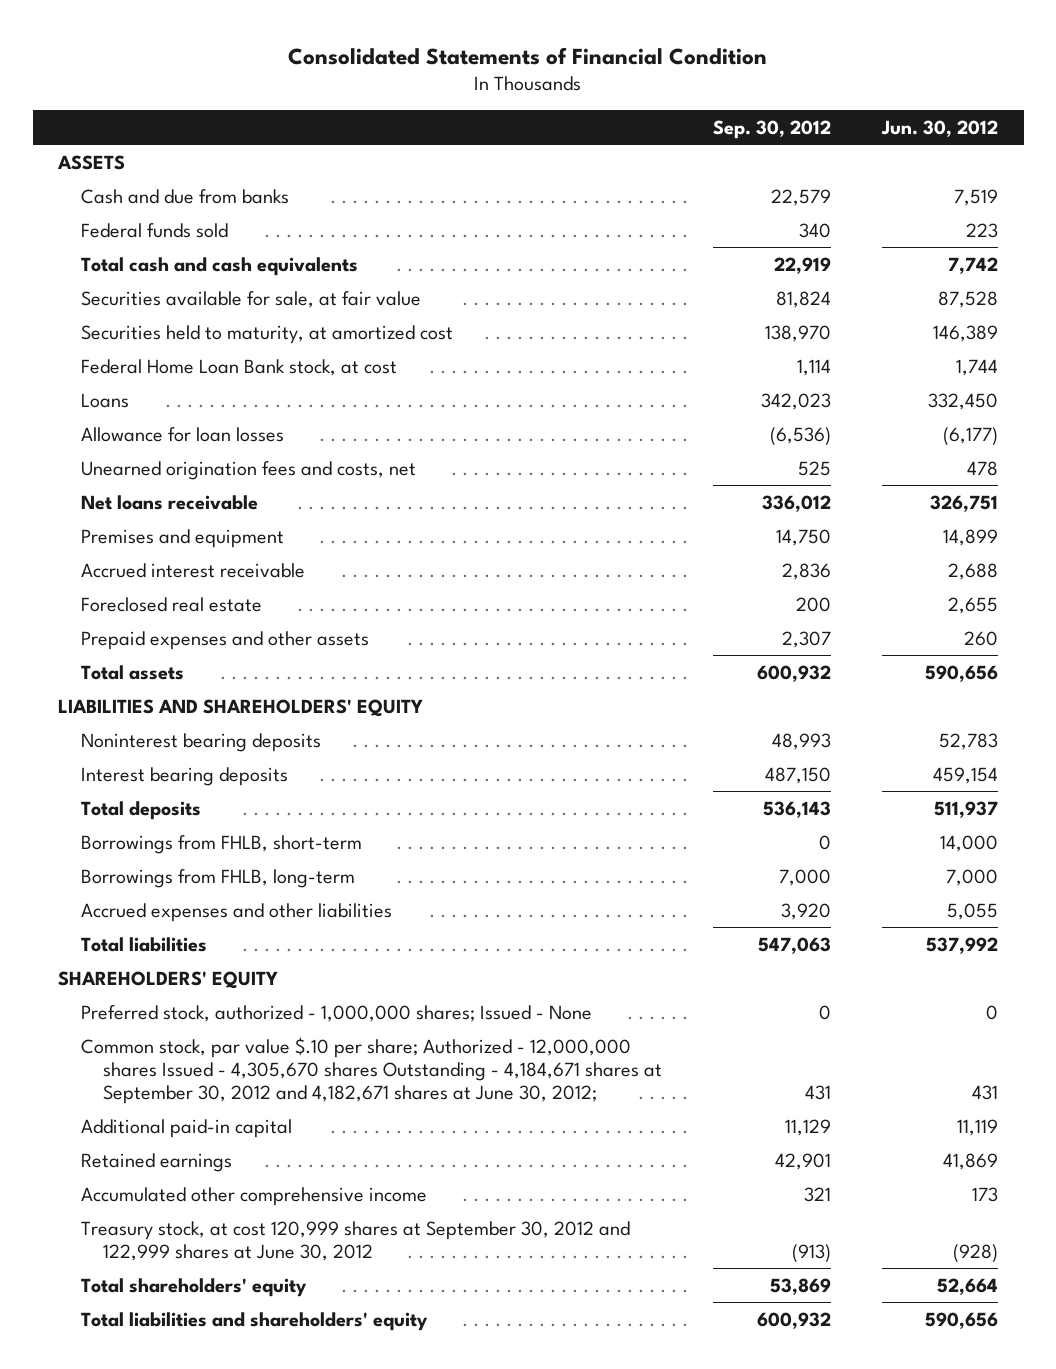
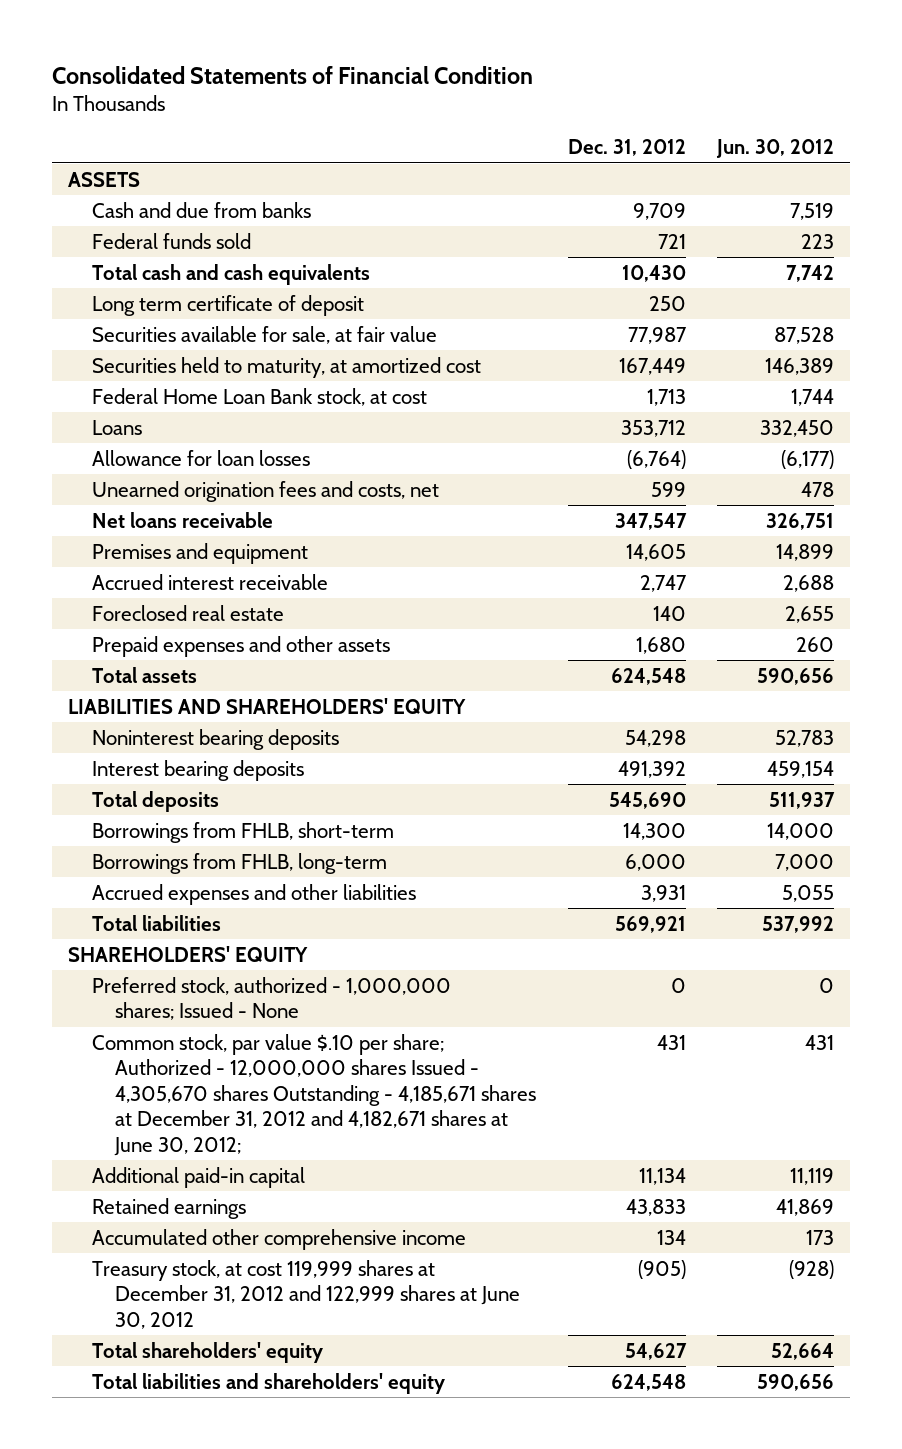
- | Sep. 30, 2012 | Jun. 30, 2012
+ | Dec. 31, 2012 | Jun. 30, 2012
+ Long term certificate of deposit | 250 |
- Common stock, par value $.10 per share; Authorized - 12,000,000 shares Issued - 4,305,670 shares Outstanding - 4,184,671 shares at September 30, 2012 and 4,182,671 shares at June 30, 2012; | 431 | 431
+ Common stock, par value $.10 per share; Authorized - 12,000,000 shares Issued - 4,305,670 shares Outstanding - 4,185,671 shares at December 31, 2012 and 4,182,671 shares at June 30, 2012; | 431 | 431
- Treasury stock, at cost 120,999 shares at September 30, 2012 and 122,999 shares at June 30, 2012 | (913) | (928)
+ Treasury stock, at cost 119,999 shares at December 31, 2012 and 122,999 shares at June 30, 2012 | (905) | (928)

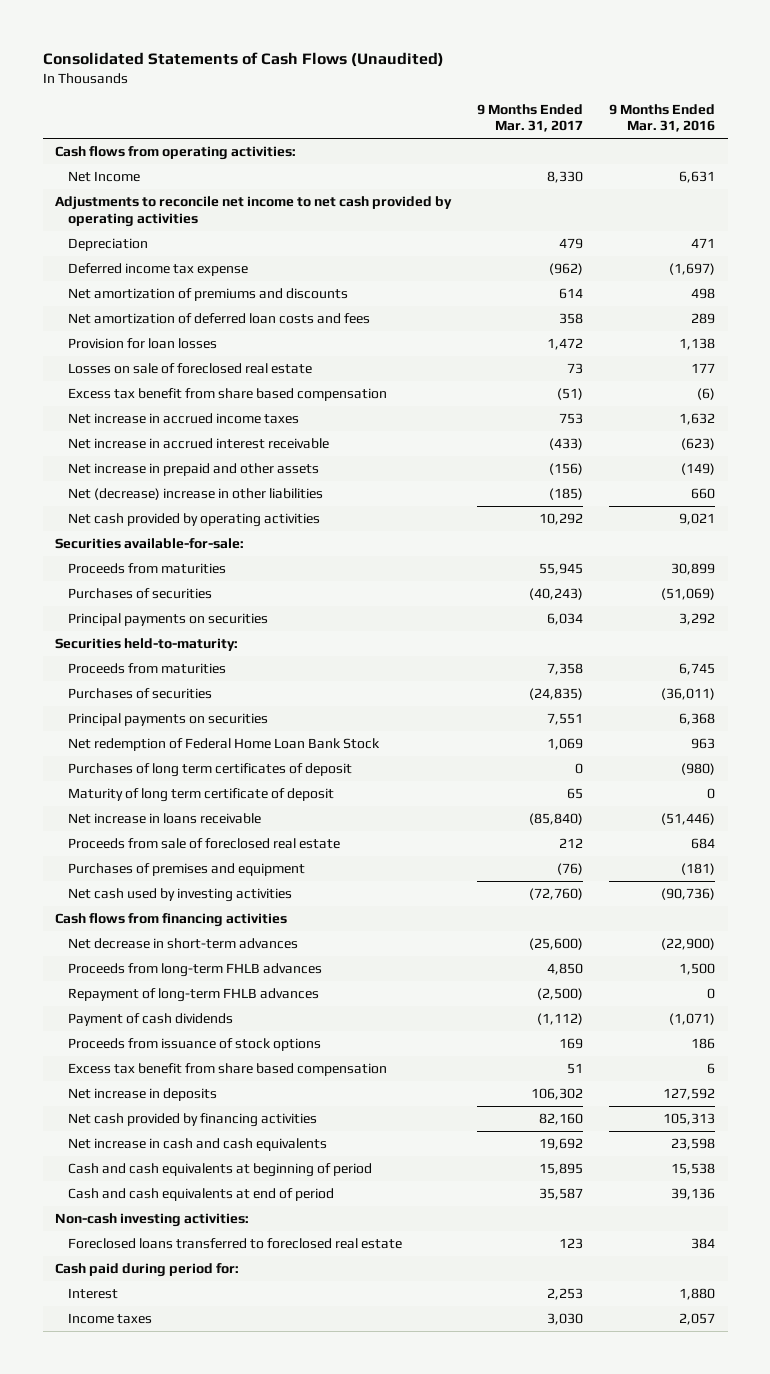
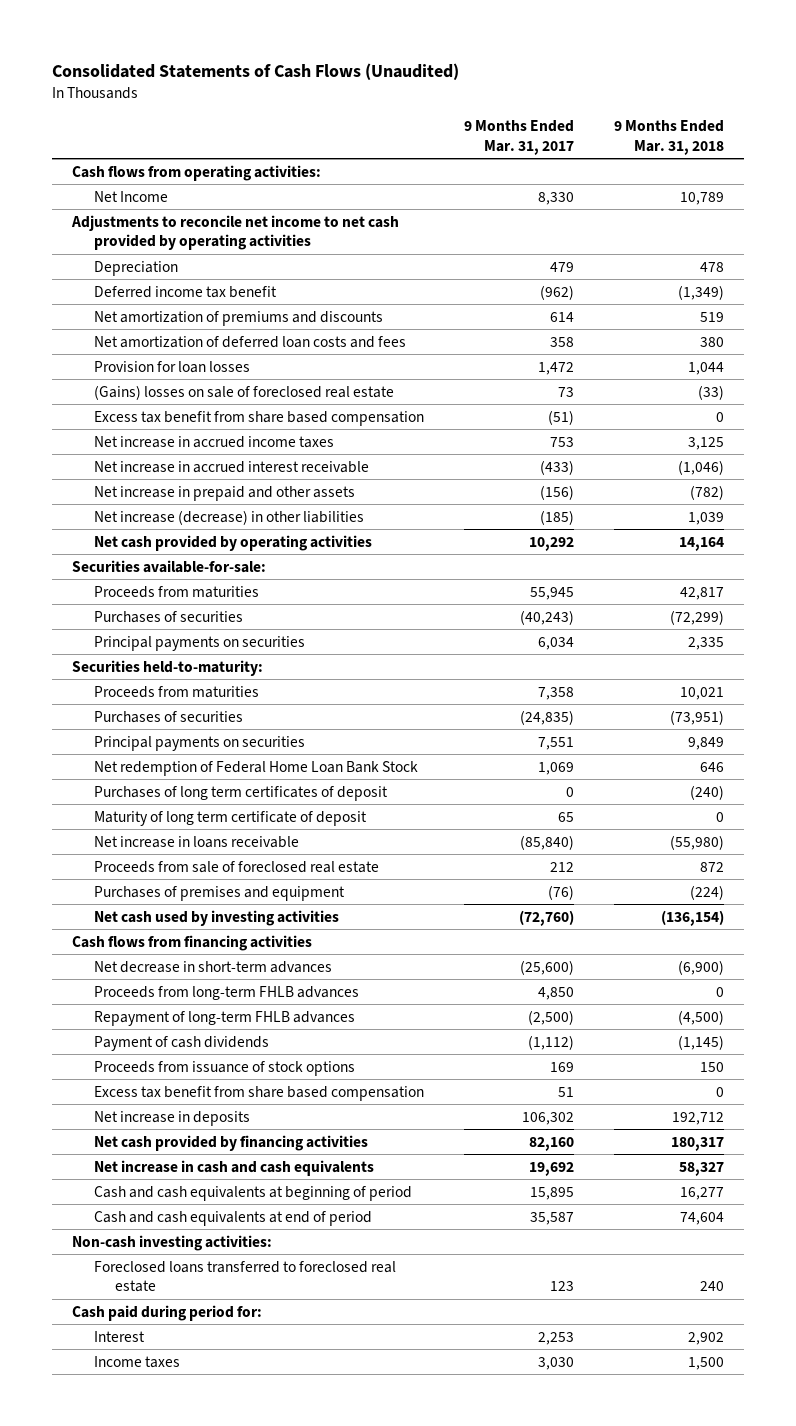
- | 9 Months Ended Mar. 31, 2017 | 9 Months Ended Mar. 31, 2016
+ | 9 Months Ended Mar. 31, 2017 | 9 Months Ended Mar. 31, 2018
- Deferred income tax expense | (962) | (1,697)
+ Deferred income tax benefit | (962) | (1,349)
- Losses on sale of foreclosed real estate | 73 | 177
+ (Gains) losses on sale of foreclosed real estate | 73 | (33)
- Net (decrease) increase in other liabilities | (185) | 660
+ Net increase (decrease) in other liabilities | (185) | 1,039

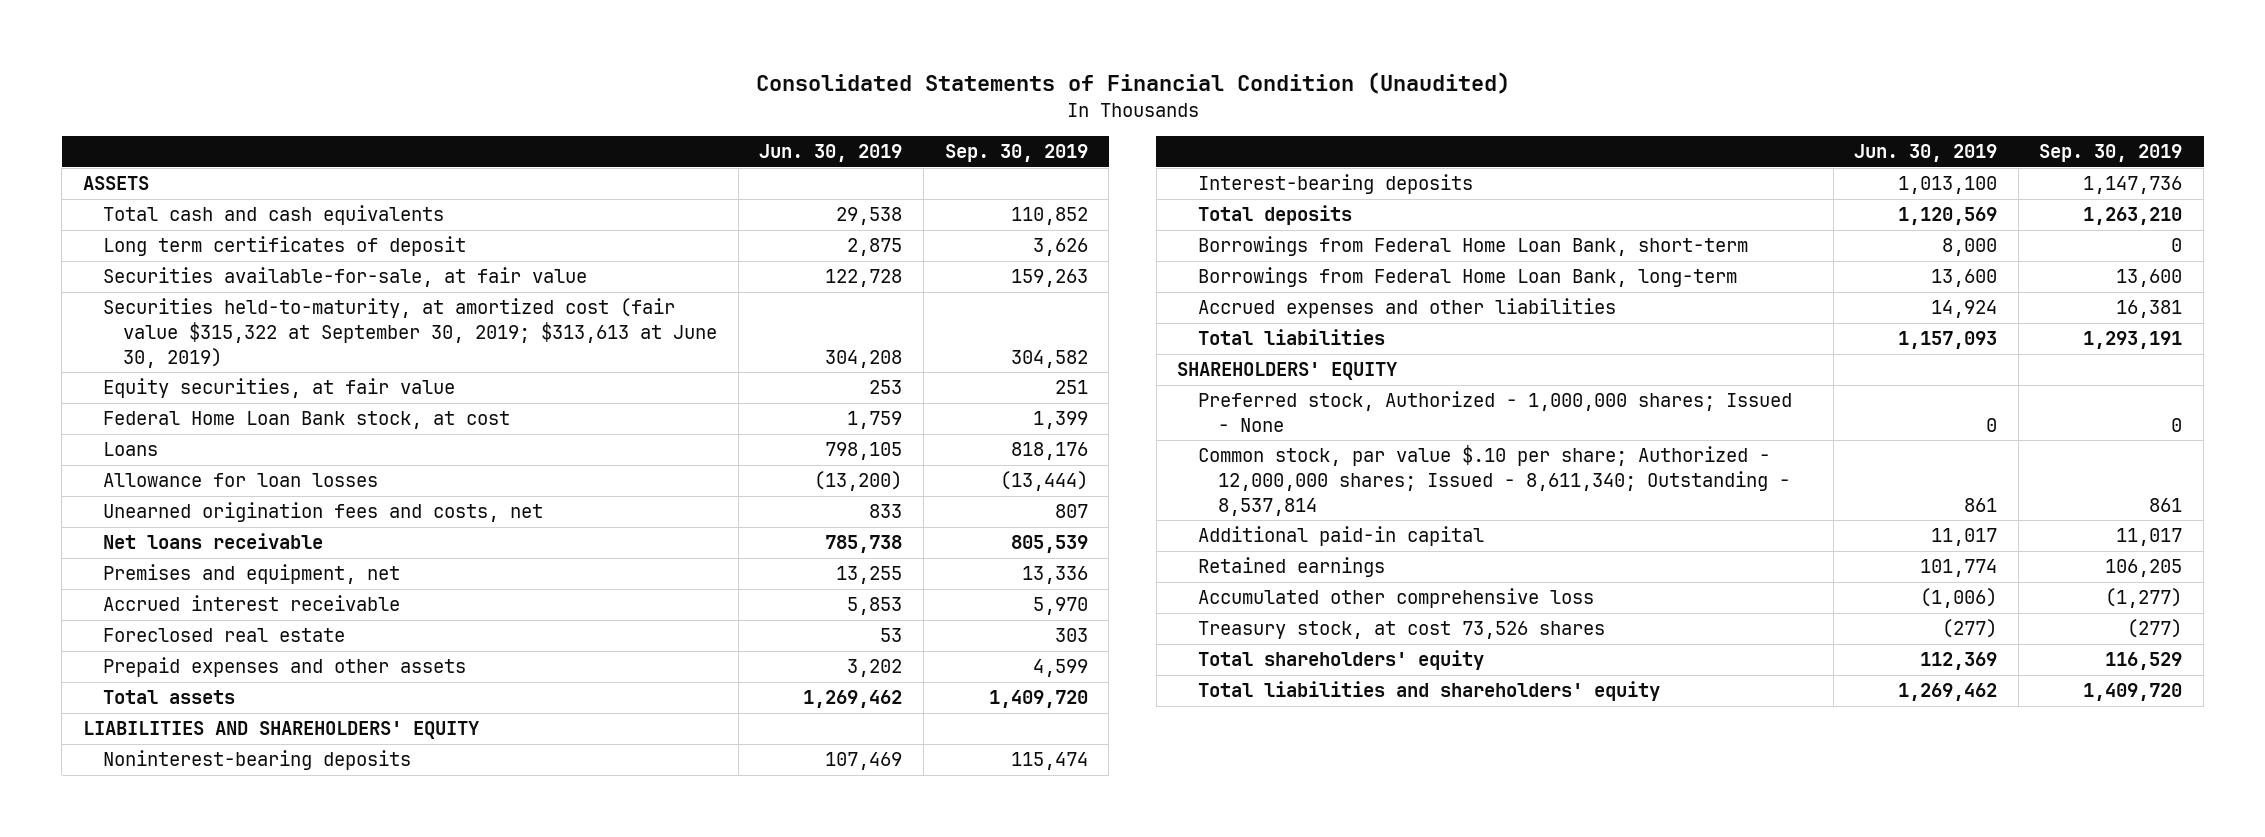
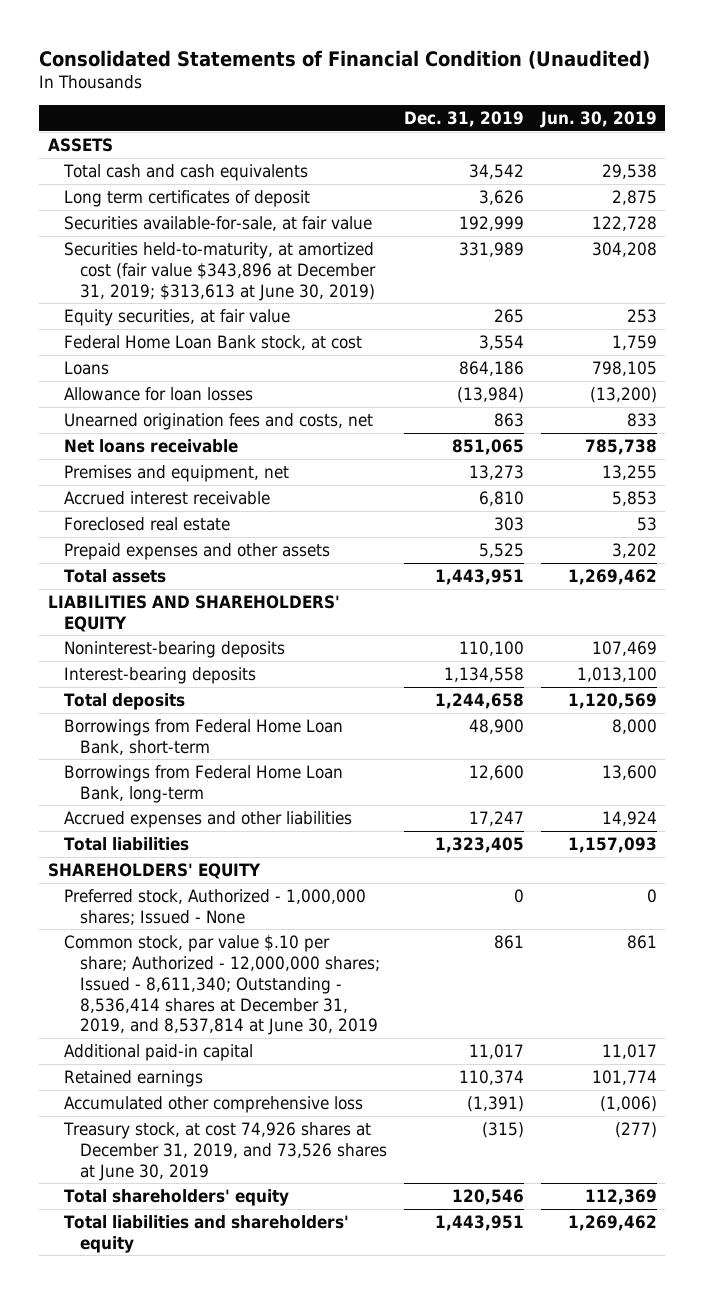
- | Jun. 30, 2019 | Sep. 30, 2019
+ | Dec. 31, 2019 | Jun. 30, 2019
- Securities held-to-maturity, at amortized cost (fair value $315,322 at September 30, 2019; $313,613 at June 30, 2019) | 304,208 | 304,582
+ Securities held-to-maturity, at amortized cost (fair value $343,896 at December 31, 2019; $313,613 at June 30, 2019) | 331,989 | 304,208
- Common stock, par value $.10 per share; Authorized - 12,000,000 shares; Issued - 8,611,340; Outstanding - 8,537,814 | 861 | 861
+ Common stock, par value $.10 per share; Authorized - 12,000,000 shares; Issued - 8,611,340; Outstanding - 8,536,414 shares at December 31, 2019, and 8,537,814 at June 30, 2019 | 861 | 861
- Treasury stock, at cost 73,526 shares | (277) | (277)
+ Treasury stock, at cost 74,926 shares at December 31, 2019, and 73,526 shares at June 30, 2019 | (315) | (277)

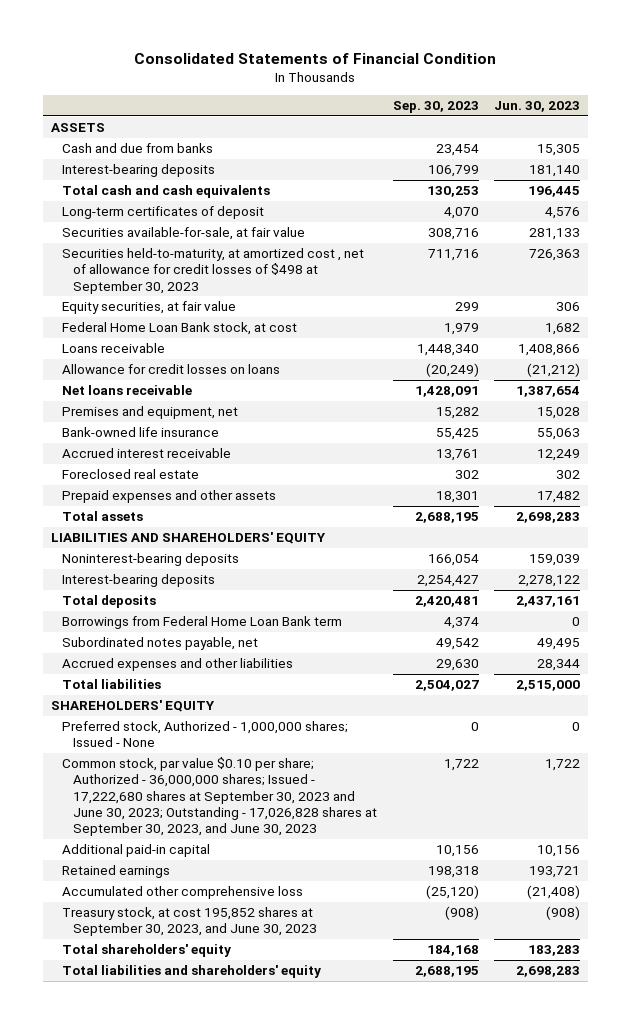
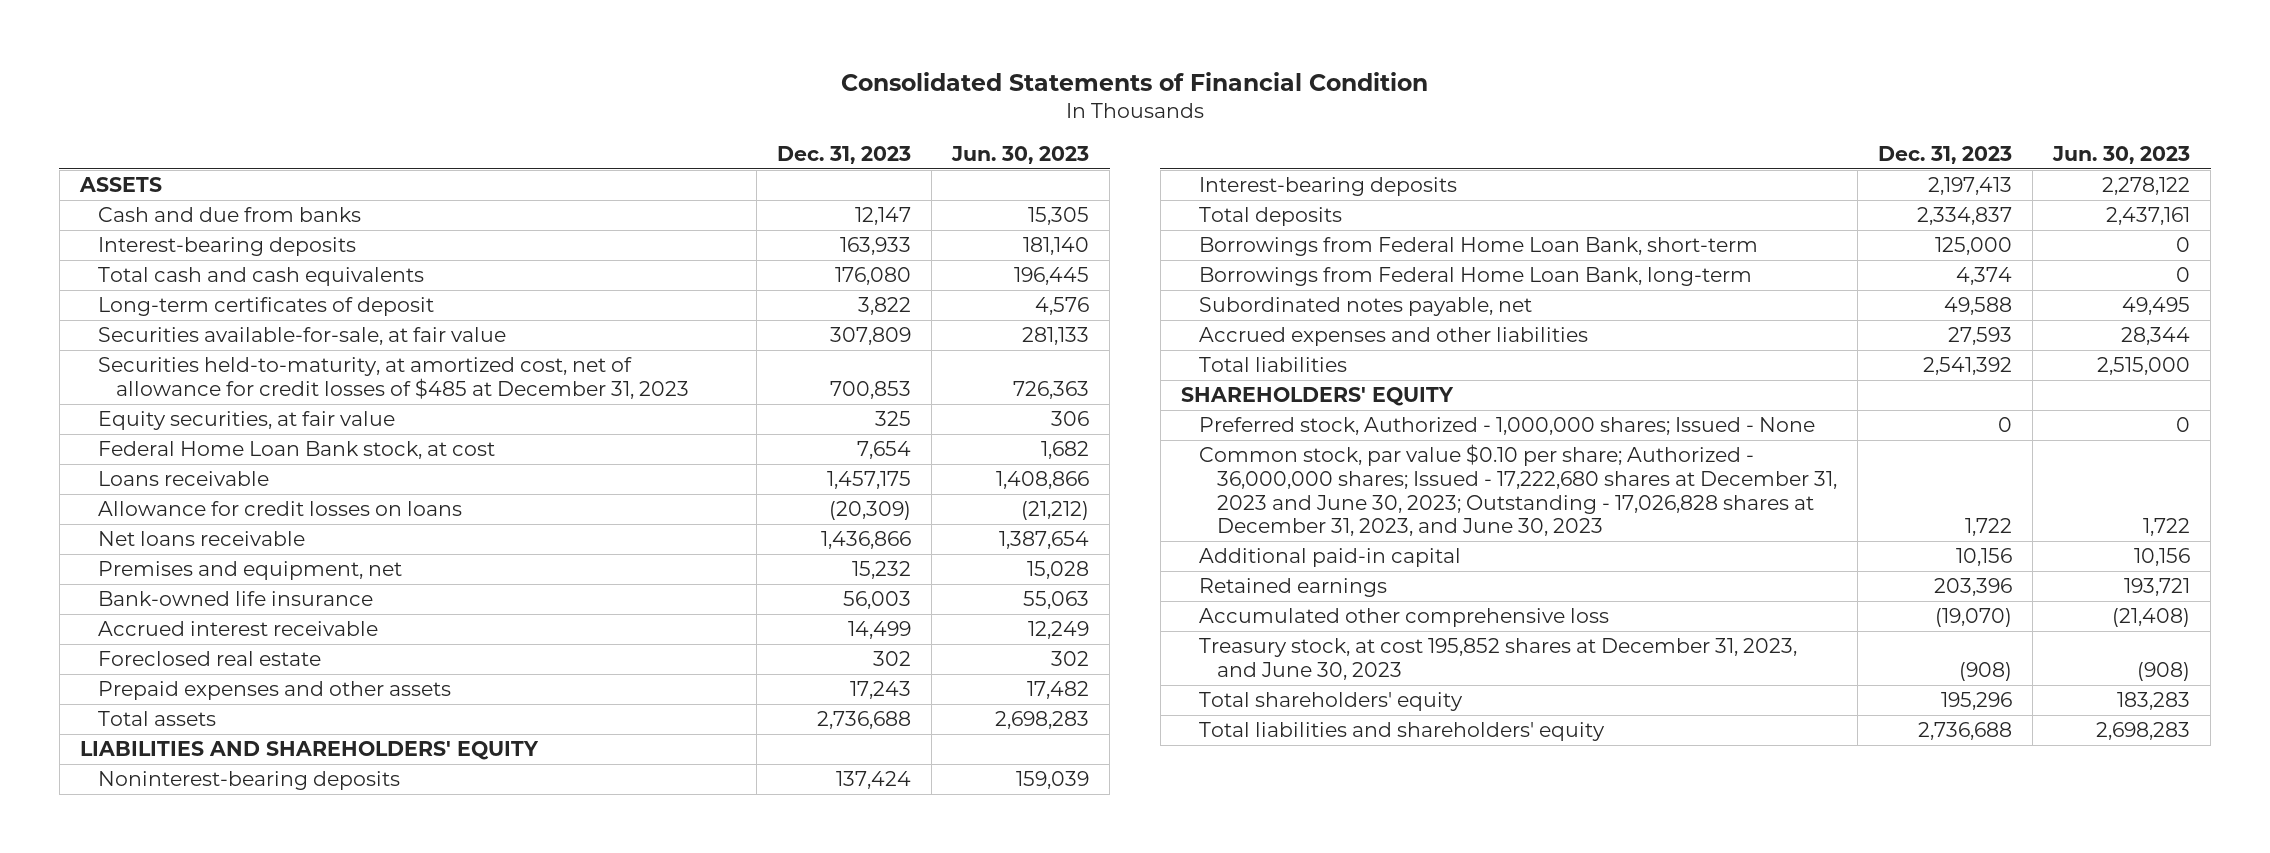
- | Sep. 30, 2023 | Jun. 30, 2023
+ | Dec. 31, 2023 | Jun. 30, 2023
- Securities held-to-maturity, at amortized cost , net of allowance for credit losses of $498 at September 30, 2023 | 711,716 | 726,363
+ Securities held-to-maturity, at amortized cost, net of allowance for credit losses of $485 at December 31, 2023 | 700,853 | 726,363
- Borrowings from Federal Home Loan Bank term | 4,374 | 0
+ Borrowings from Federal Home Loan Bank, short-term | 125,000 | 0
+ Borrowings from Federal Home Loan Bank, long-term | 4,374 | 0
- Common stock, par value $0.10 per share; Authorized - 36,000,000 shares; Issued - 17,222,680 shares at September 30, 2023 and June 30, 2023; Outstanding - 17,026,828 shares at September 30, 2023, and June 30, 2023 | 1,722 | 1,722
+ Common stock, par value $0.10 per share; Authorized - 36,000,000 shares; Issued - 17,222,680 shares at December 31, 2023 and June 30, 2023; Outstanding - 17,026,828 shares at December 31, 2023, and June 30, 2023 | 1,722 | 1,722
- Treasury stock, at cost 195,852 shares at September 30, 2023, and June 30, 2023 | (908) | (908)
+ Treasury stock, at cost 195,852 shares at December 31, 2023, and June 30, 2023 | (908) | (908)

